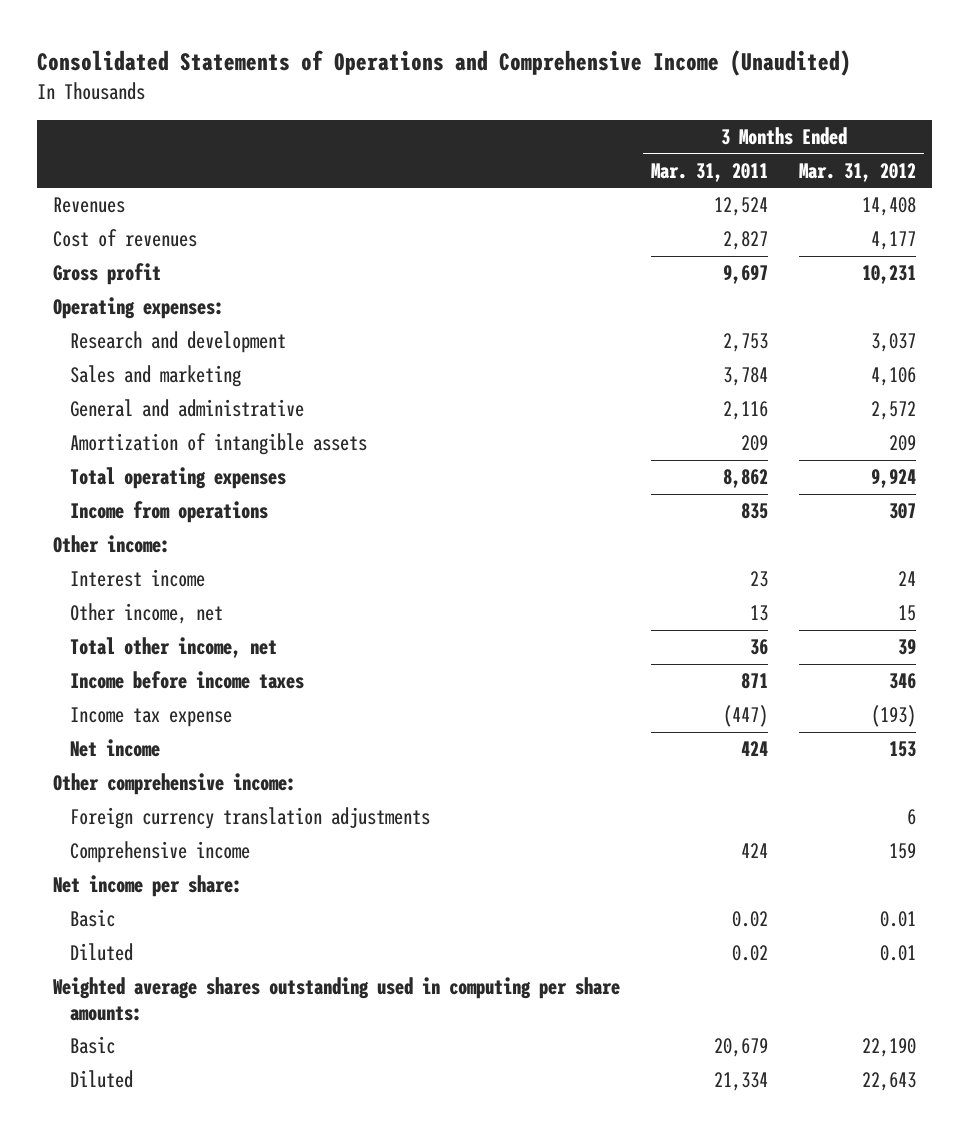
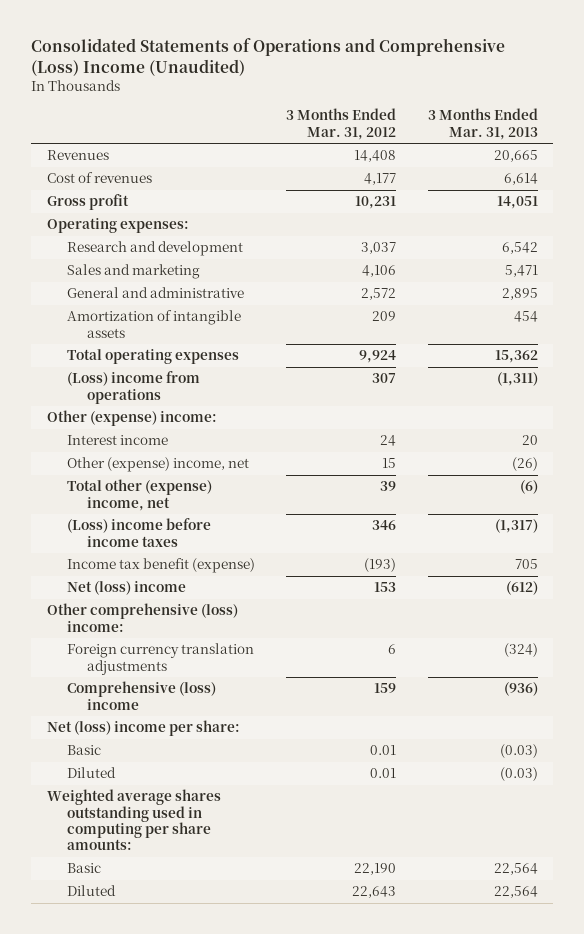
- Consolidated Statements of Operations and Comprehensive Income (Unaudited)
+ Consolidated Statements of Operations and Comprehensive (Loss) Income (Unaudited)
- | 3 Months Ended Mar. 31, 2011 | 3 Months Ended Mar. 31, 2012
+ | 3 Months Ended Mar. 31, 2012 | 3 Months Ended Mar. 31, 2013
- Income from operations | 835 | 307
- Other income:
+ (Loss) income from operations | 307 | (1,311)
+ Other (expense) income:
- Other income, net | 13 | 15
- Total other income, net | 36 | 39
- Income before income taxes | 871 | 346
- Income tax expense | (447) | (193)
- Net income | 424 | 153
- Other comprehensive income:
+ Other (expense) income, net | 15 | (26)
+ Total other (expense) income, net | 39 | (6)
+ (Loss) income before income taxes | 346 | (1,317)
+ Income tax benefit (expense) | (193) | 705
+ Net (loss) income | 153 | (612)
+ Other comprehensive (loss) income:
- Comprehensive income | 424 | 159
- Net income per share:
+ Comprehensive (loss) income | 159 | (936)
+ Net (loss) income per share:

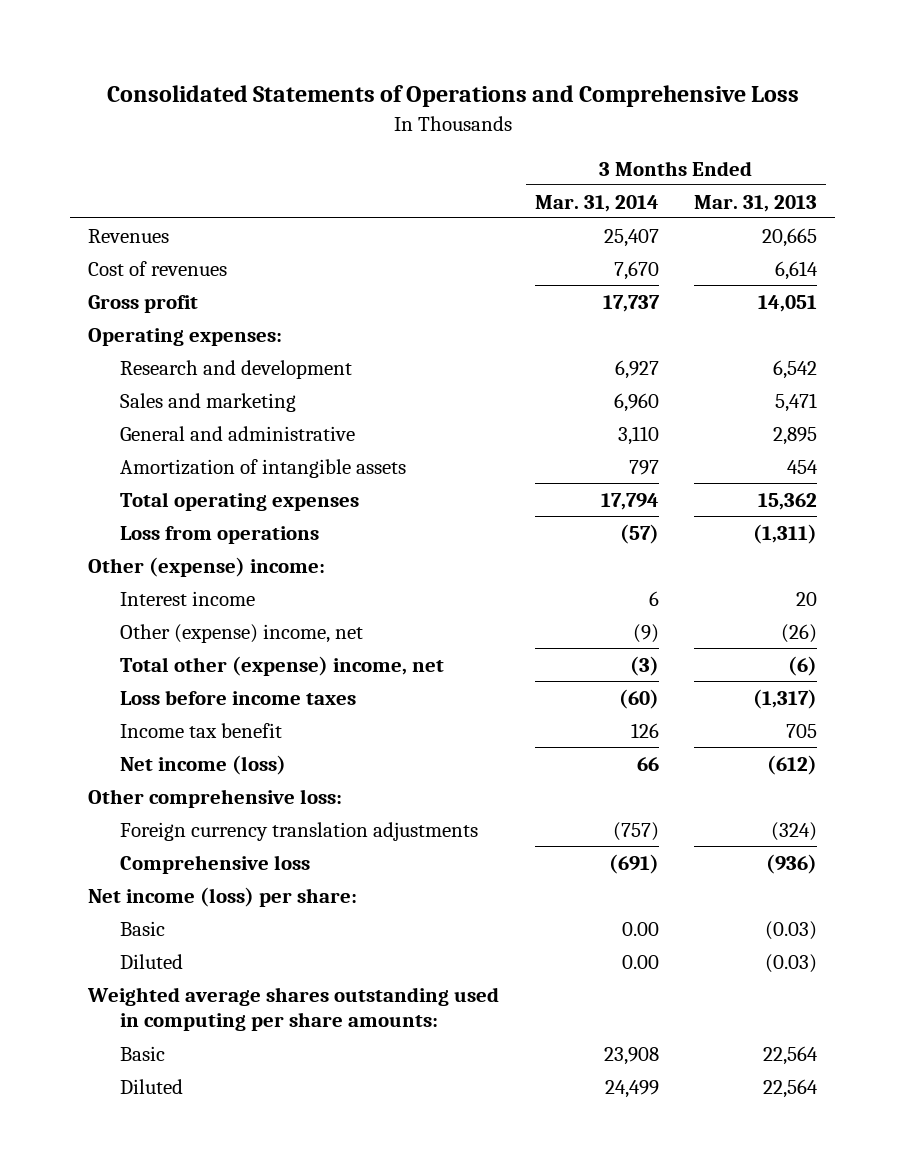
- Consolidated Statements of Operations and Comprehensive (Loss) Income (Unaudited)
+ Consolidated Statements of Operations and Comprehensive Loss
- | 3 Months Ended Mar. 31, 2012 | 3 Months Ended Mar. 31, 2013
+ | 3 Months Ended Mar. 31, 2014 | 3 Months Ended Mar. 31, 2013
- (Loss) income from operations | 307 | (1,311)
+ Loss from operations | (57) | (1,311)
- (Loss) income before income taxes | 346 | (1,317)
- Income tax benefit (expense) | (193) | 705
- Net (loss) income | 153 | (612)
- Other comprehensive (loss) income:
+ Loss before income taxes | (60) | (1,317)
+ Income tax benefit | 126 | 705
+ Net income (loss) | 66 | (612)
+ Other comprehensive loss:
- Comprehensive (loss) income | 159 | (936)
- Net (loss) income per share:
+ Comprehensive loss | (691) | (936)
+ Net income (loss) per share:

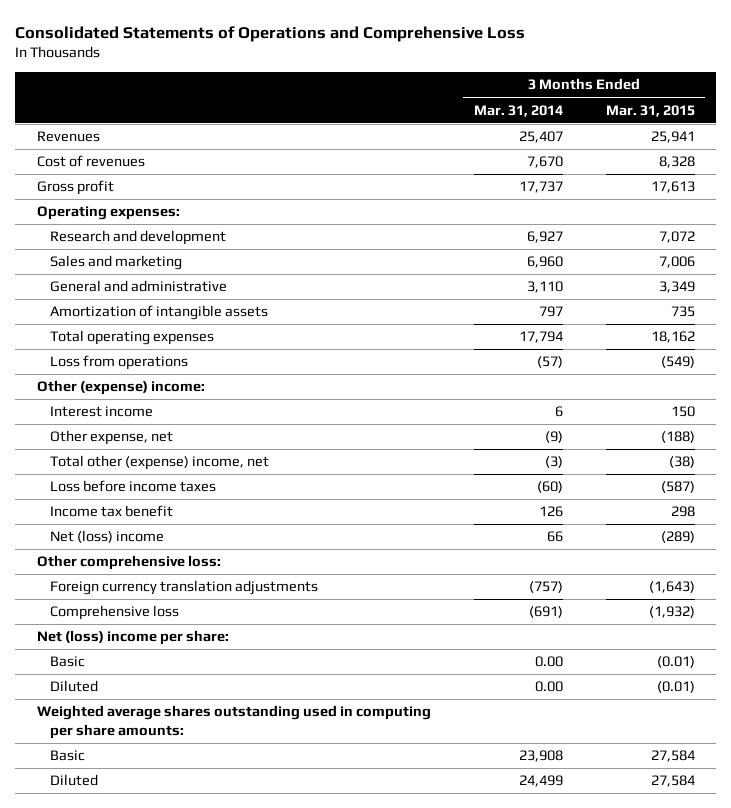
- | 3 Months Ended Mar. 31, 2014 | 3 Months Ended Mar. 31, 2013
+ | 3 Months Ended Mar. 31, 2014 | 3 Months Ended Mar. 31, 2015
- Other (expense) income, net | (9) | (26)
+ Other expense, net | (9) | (188)
- Net income (loss) | 66 | (612)
+ Net (loss) income | 66 | (289)
- Net income (loss) per share:
+ Net (loss) income per share:

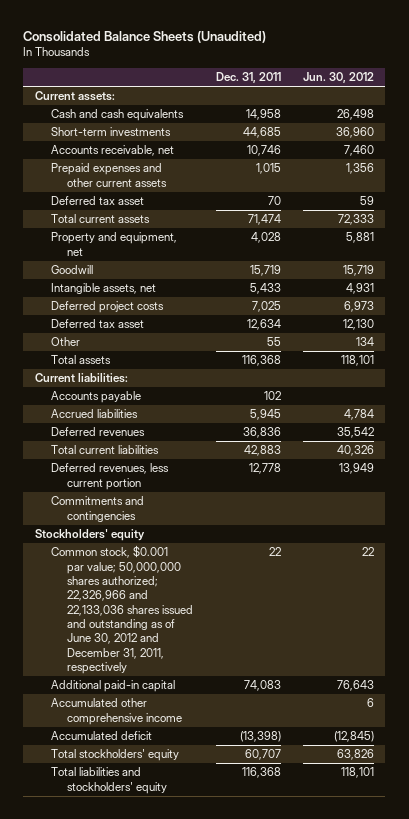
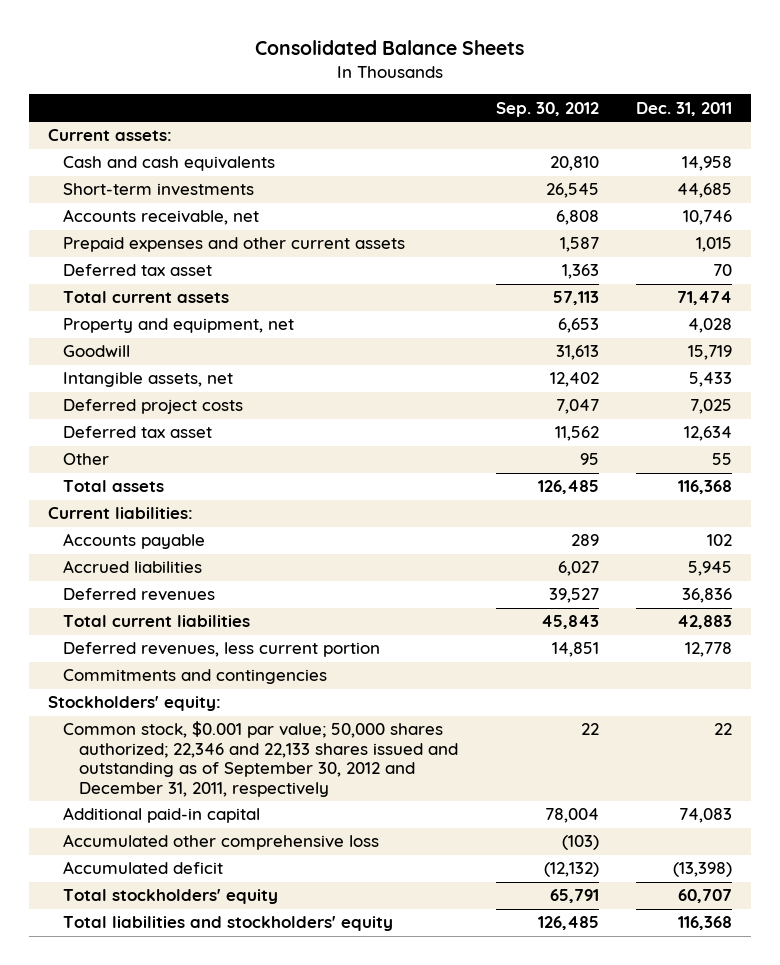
- Consolidated Balance Sheets (Unaudited)
+ Consolidated Balance Sheets
- | Dec. 31, 2011 | Jun. 30, 2012
+ | Sep. 30, 2012 | Dec. 31, 2011
- Stockholders' equity
- Common stock, $0.001 par value; 50,000,000 shares authorized; 22,326,966 and 22,133,036 shares issued and outstanding as of June 30, 2012 and December 31, 2011, respectively | 22 | 22
+ Stockholders' equity:
+ Common stock, $0.001 par value; 50,000 shares authorized; 22,346 and 22,133 shares issued and outstanding as of September 30, 2012 and December 31, 2011, respectively | 22 | 22
- Accumulated other comprehensive income | | 6
+ Accumulated other comprehensive loss | (103) |

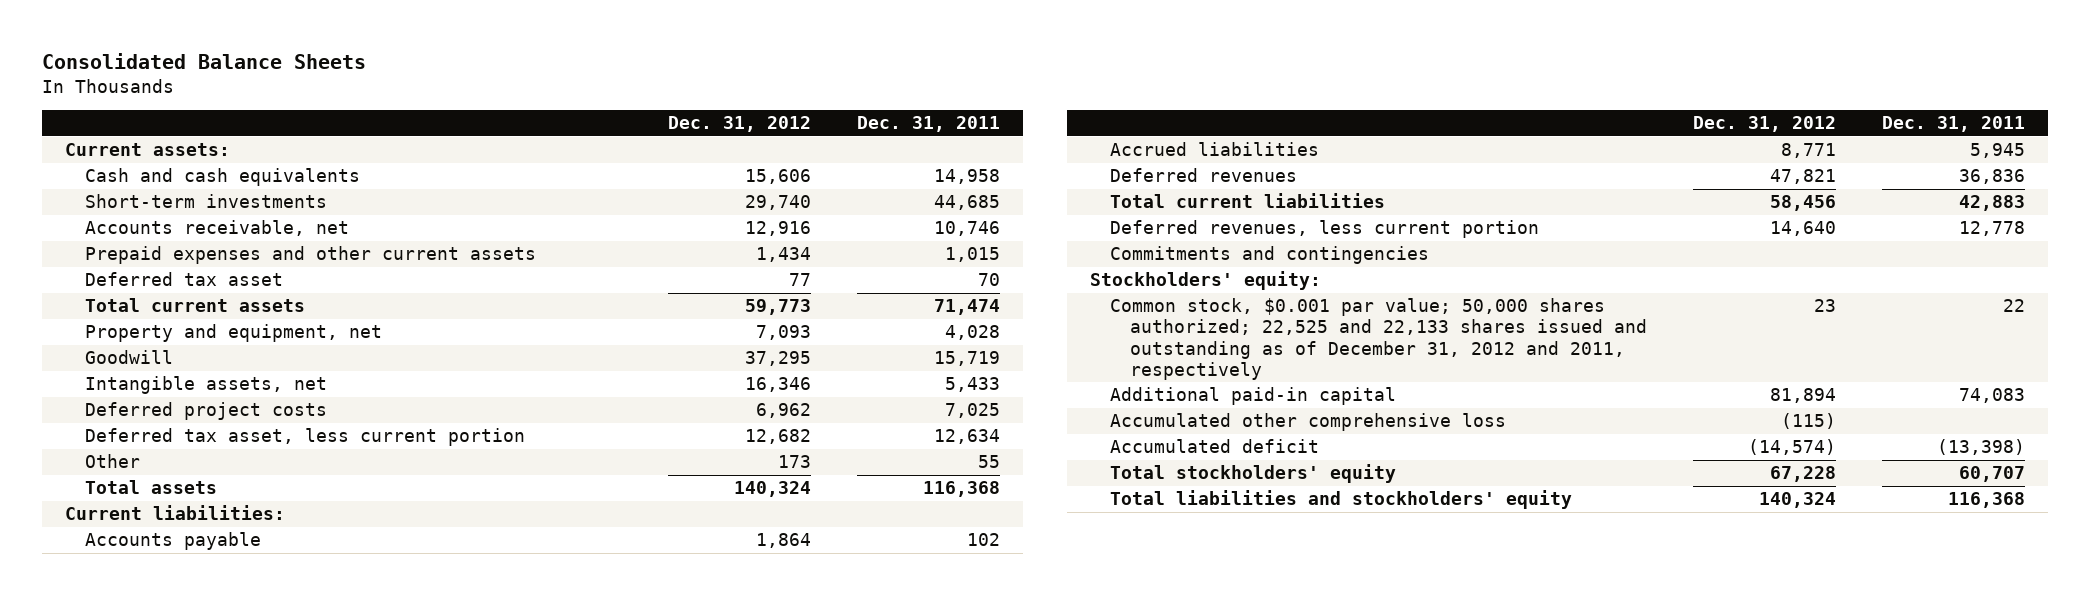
- | Sep. 30, 2012 | Dec. 31, 2011
+ | Dec. 31, 2012 | Dec. 31, 2011
- Deferred tax asset | 11,562 | 12,634
+ Deferred tax asset, less current portion | 12,682 | 12,634
- Common stock, $0.001 par value; 50,000 shares authorized; 22,346 and 22,133 shares issued and outstanding as of September 30, 2012 and December 31, 2011, respectively | 22 | 22
+ Common stock, $0.001 par value; 50,000 shares authorized; 22,525 and 22,133 shares issued and outstanding as of December 31, 2012 and 2011, respectively | 23 | 22

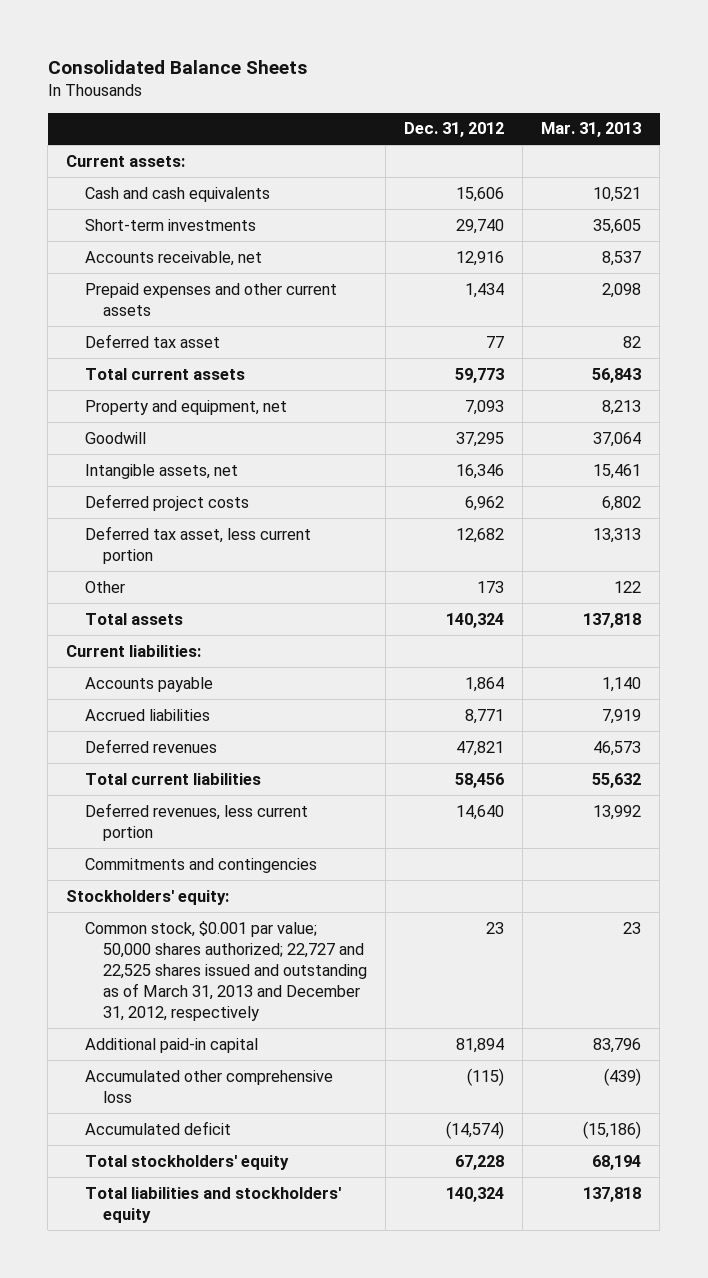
- | Dec. 31, 2012 | Dec. 31, 2011
+ | Dec. 31, 2012 | Mar. 31, 2013
- Common stock, $0.001 par value; 50,000 shares authorized; 22,525 and 22,133 shares issued and outstanding as of December 31, 2012 and 2011, respectively | 23 | 22
+ Common stock, $0.001 par value; 50,000 shares authorized; 22,727 and 22,525 shares issued and outstanding as of March 31, 2013 and December 31, 2012, respectively | 23 | 23

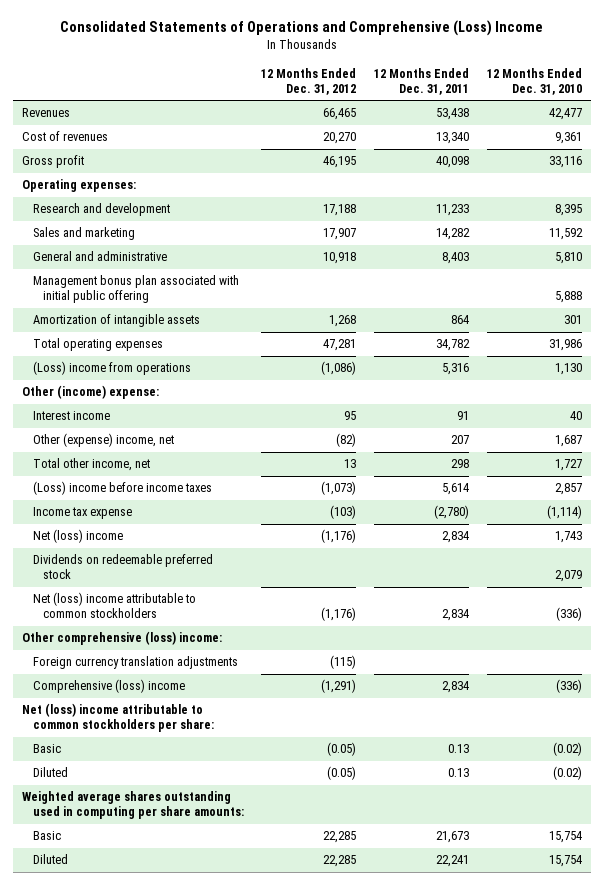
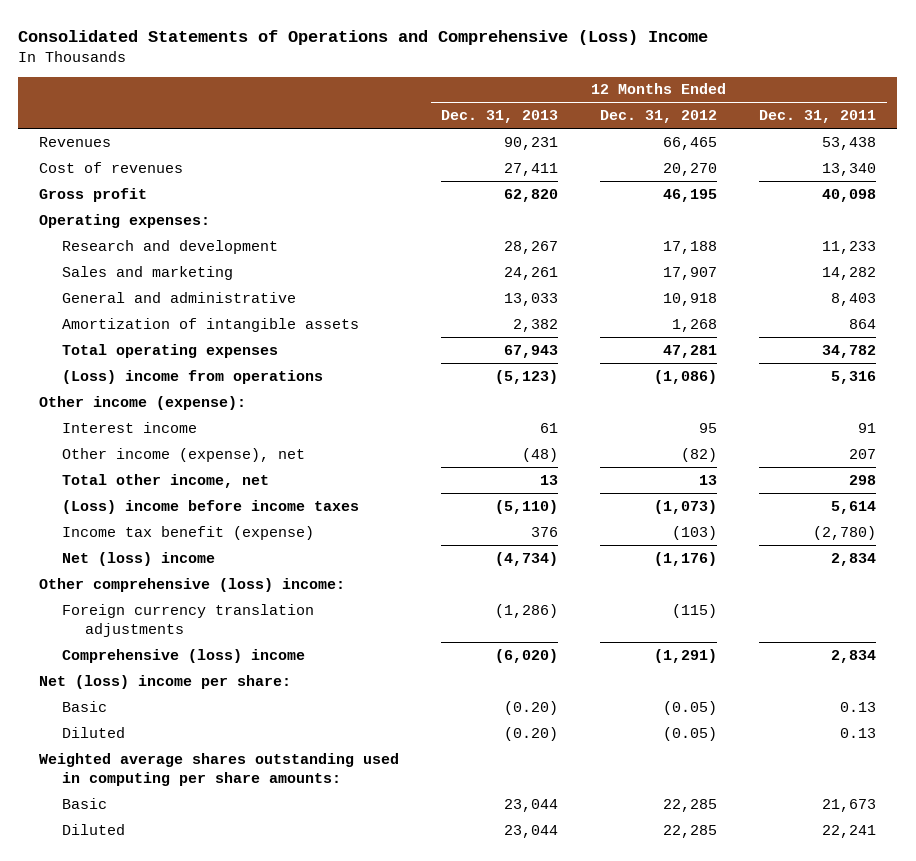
- | 12 Months Ended Dec. 31, 2012 | 12 Months Ended Dec. 31, 2011 | 12 Months Ended Dec. 31, 2010
+ | 12 Months Ended Dec. 31, 2013 | 12 Months Ended Dec. 31, 2012 | 12 Months Ended Dec. 31, 2011
- Management bonus plan associated with initial public offering | | | 5,888
- Other (income) expense:
+ Other income (expense):
- Other (expense) income, net | (82) | 207 | 1,687
+ Other income (expense), net | (48) | (82) | 207
- Income tax expense | (103) | (2,780) | (1,114)
+ Income tax benefit (expense) | 376 | (103) | (2,780)
- Dividends on redeemable preferred stock | | | 2,079
- Net (loss) income attributable to common stockholders | (1,176) | 2,834 | (336)
- Net (loss) income attributable to common stockholders per share:
+ Net (loss) income per share:

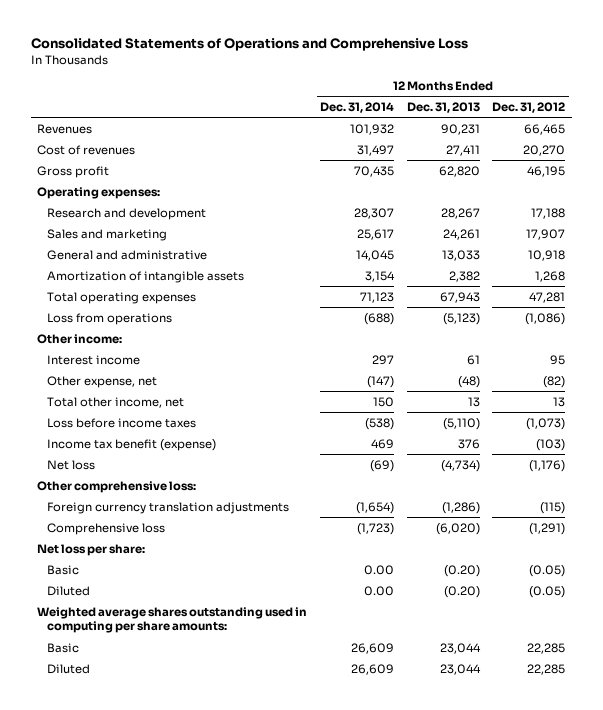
- Consolidated Statements of Operations and Comprehensive (Loss) Income
+ Consolidated Statements of Operations and Comprehensive Loss
- | 12 Months Ended Dec. 31, 2013 | 12 Months Ended Dec. 31, 2012 | 12 Months Ended Dec. 31, 2011
+ | 12 Months Ended Dec. 31, 2014 | 12 Months Ended Dec. 31, 2013 | 12 Months Ended Dec. 31, 2012
- (Loss) income from operations | (5,123) | (1,086) | 5,316
- Other income (expense):
+ Loss from operations | (688) | (5,123) | (1,086)
+ Other income:
- Other income (expense), net | (48) | (82) | 207
+ Other expense, net | (147) | (48) | (82)
- (Loss) income before income taxes | (5,110) | (1,073) | 5,614
+ Loss before income taxes | (538) | (5,110) | (1,073)
- Net (loss) income | (4,734) | (1,176) | 2,834
- Other comprehensive (loss) income:
+ Net loss | (69) | (4,734) | (1,176)
+ Other comprehensive loss:
- Comprehensive (loss) income | (6,020) | (1,291) | 2,834
- Net (loss) income per share:
+ Comprehensive loss | (1,723) | (6,020) | (1,291)
+ Net loss per share:

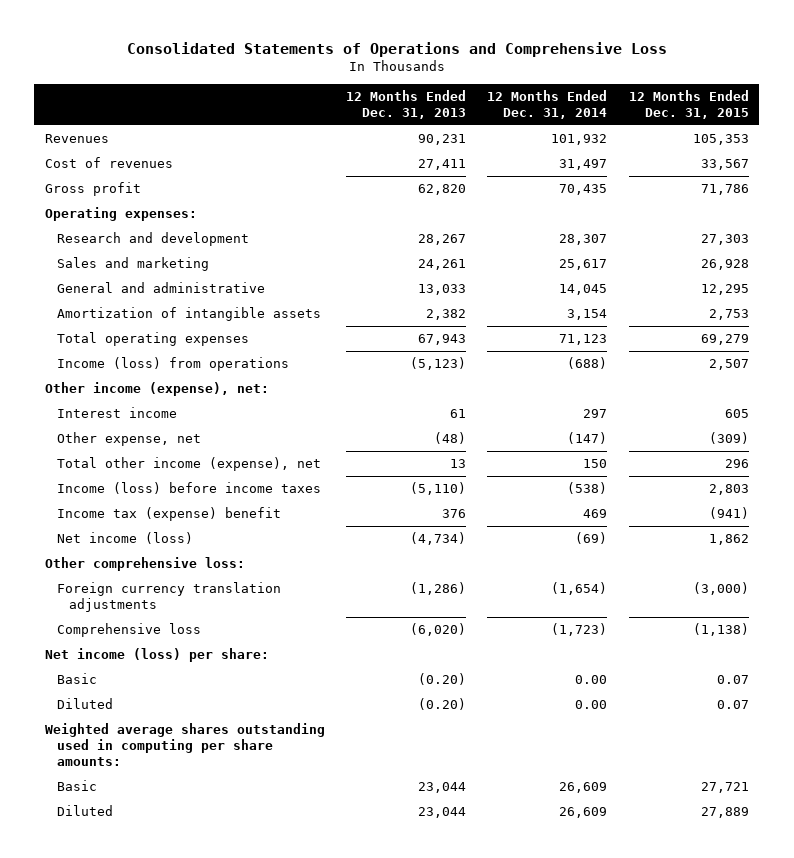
- | 12 Months Ended Dec. 31, 2014 | 12 Months Ended Dec. 31, 2013 | 12 Months Ended Dec. 31, 2012
+ | 12 Months Ended Dec. 31, 2013 | 12 Months Ended Dec. 31, 2014 | 12 Months Ended Dec. 31, 2015
- Loss from operations | (688) | (5,123) | (1,086)
- Other income:
+ Income (loss) from operations | (5,123) | (688) | 2,507
+ Other income (expense), net:
- Total other income, net | 150 | 13 | 13
- Loss before income taxes | (538) | (5,110) | (1,073)
- Income tax benefit (expense) | 469 | 376 | (103)
- Net loss | (69) | (4,734) | (1,176)
+ Total other income (expense), net | 13 | 150 | 296
+ Income (loss) before income taxes | (5,110) | (538) | 2,803
+ Income tax (expense) benefit | 376 | 469 | (941)
+ Net income (loss) | (4,734) | (69) | 1,862
- Net loss per share:
+ Net income (loss) per share:

